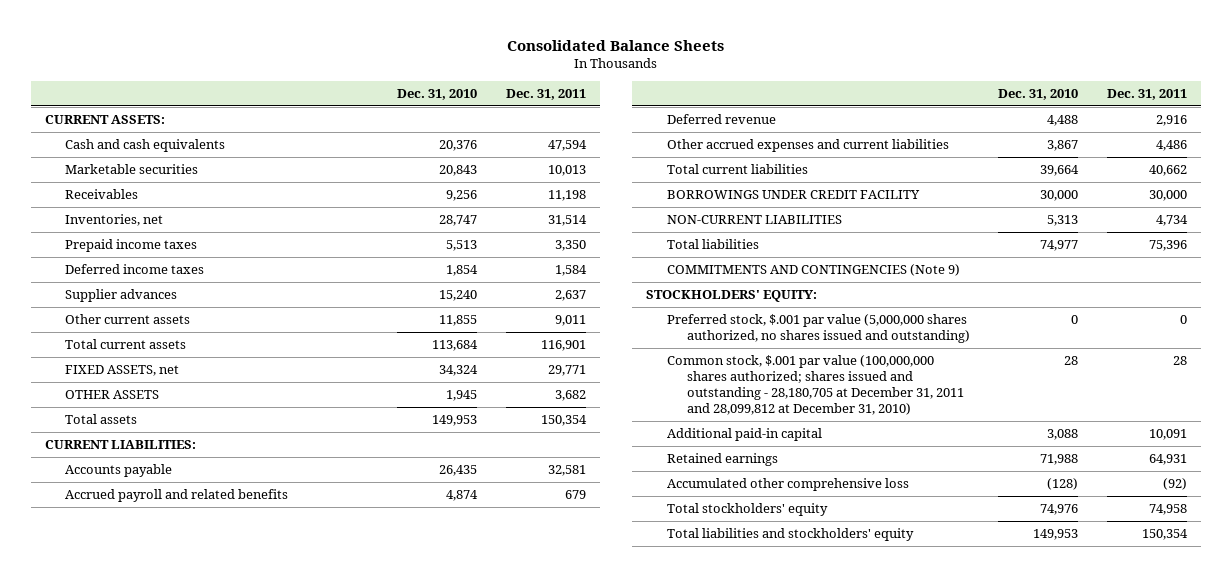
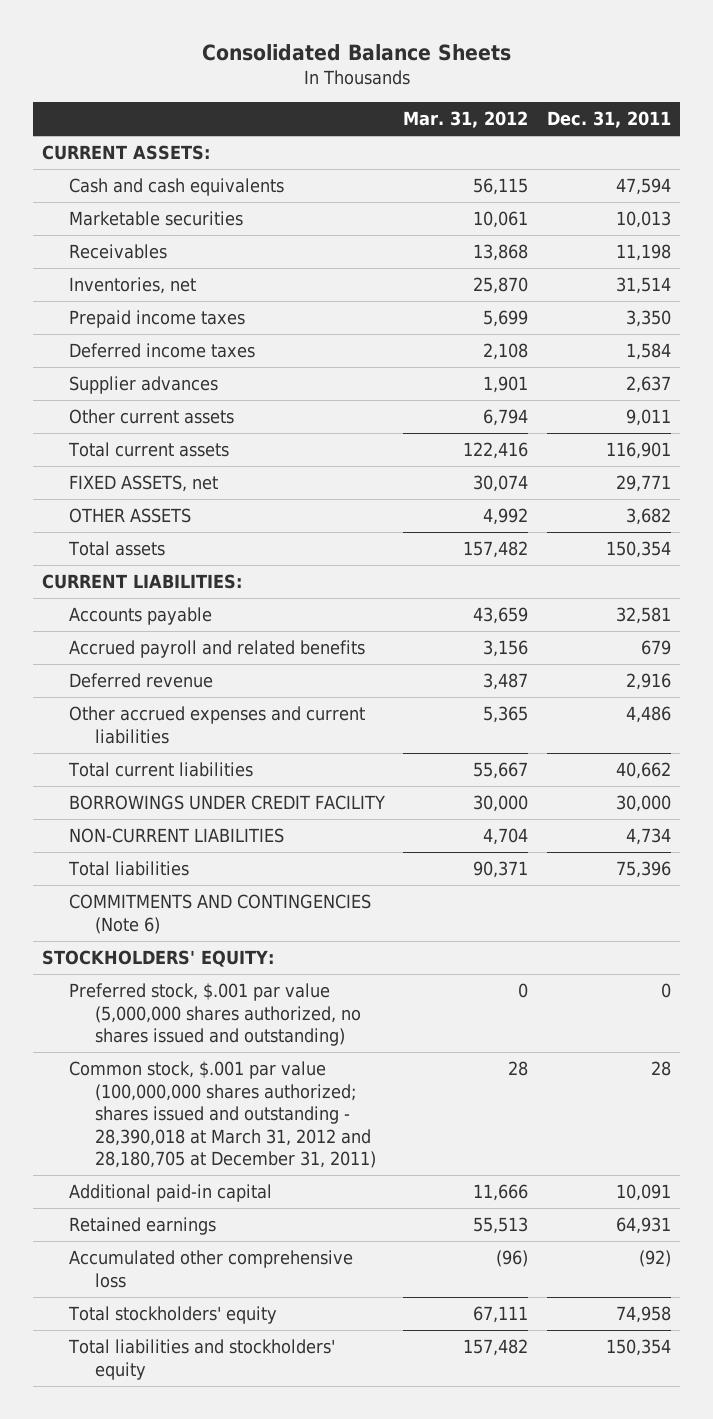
- | Dec. 31, 2010 | Dec. 31, 2011
+ | Mar. 31, 2012 | Dec. 31, 2011
- COMMITMENTS AND CONTINGENCIES (Note 9)
+ COMMITMENTS AND CONTINGENCIES (Note 6)
- Common stock, $.001 par value (100,000,000 shares authorized; shares issued and outstanding - 28,180,705 at December 31, 2011 and 28,099,812 at December 31, 2010) | 28 | 28
+ Common stock, $.001 par value (100,000,000 shares authorized; shares issued and outstanding - 28,390,018 at March 31, 2012 and 28,180,705 at December 31, 2011) | 28 | 28

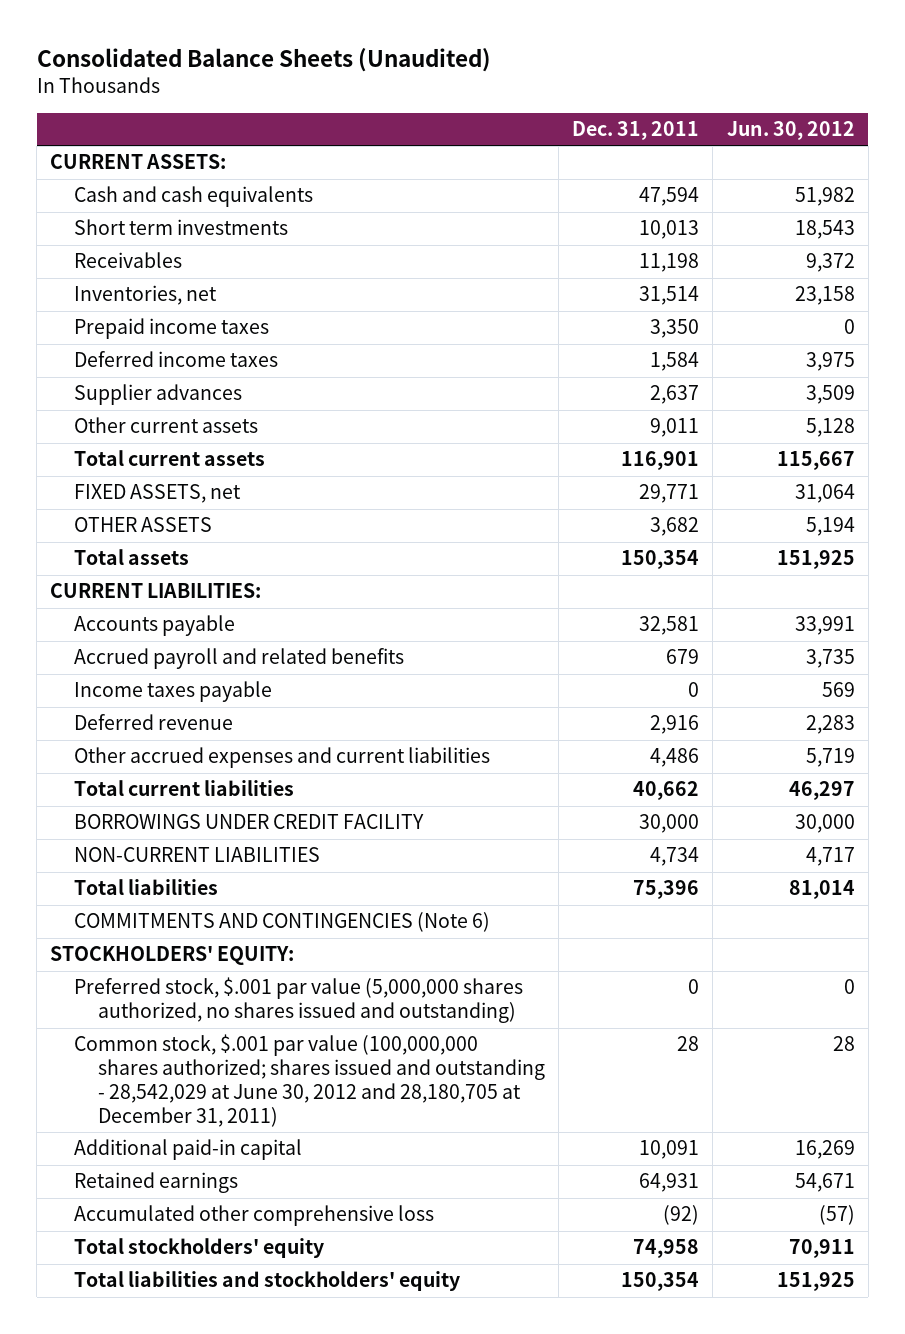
- Consolidated Balance Sheets
+ Consolidated Balance Sheets (Unaudited)
- | Mar. 31, 2012 | Dec. 31, 2011
+ | Dec. 31, 2011 | Jun. 30, 2012
- Marketable securities | 10,061 | 10,013
+ Short term investments | 10,013 | 18,543
+ Income taxes payable | 0 | 569
- Common stock, $.001 par value (100,000,000 shares authorized; shares issued and outstanding - 28,390,018 at March 31, 2012 and 28,180,705 at December 31, 2011) | 28 | 28
+ Common stock, $.001 par value (100,000,000 shares authorized; shares issued and outstanding - 28,542,029 at June 30, 2012 and 28,180,705 at December 31, 2011) | 28 | 28

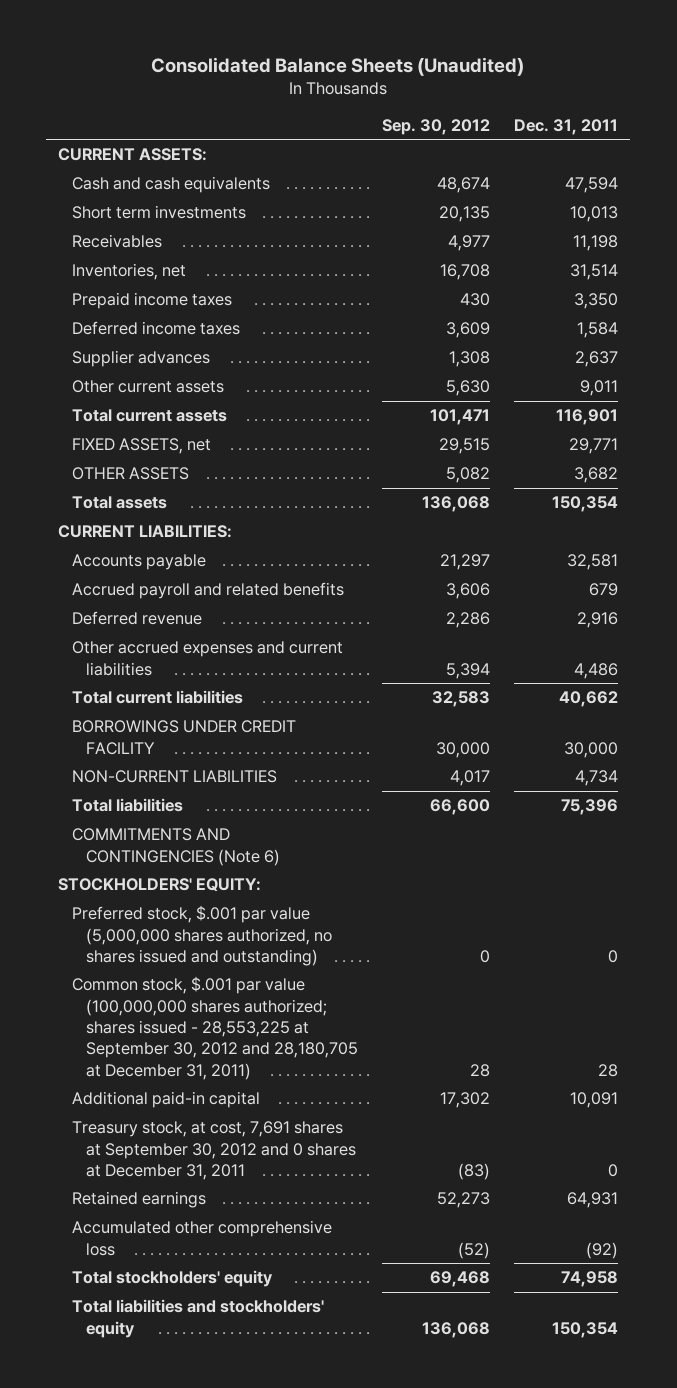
- | Dec. 31, 2011 | Jun. 30, 2012
+ | Sep. 30, 2012 | Dec. 31, 2011
- Income taxes payable | 0 | 569
- Common stock, $.001 par value (100,000,000 shares authorized; shares issued and outstanding - 28,542,029 at June 30, 2012 and 28,180,705 at December 31, 2011) | 28 | 28
+ Common stock, $.001 par value (100,000,000 shares authorized; shares issued - 28,553,225 at September 30, 2012 and 28,180,705 at December 31, 2011) | 28 | 28
+ Treasury stock, at cost, 7,691 shares at September 30, 2012 and 0 shares at December 31, 2011 | (83) | 0

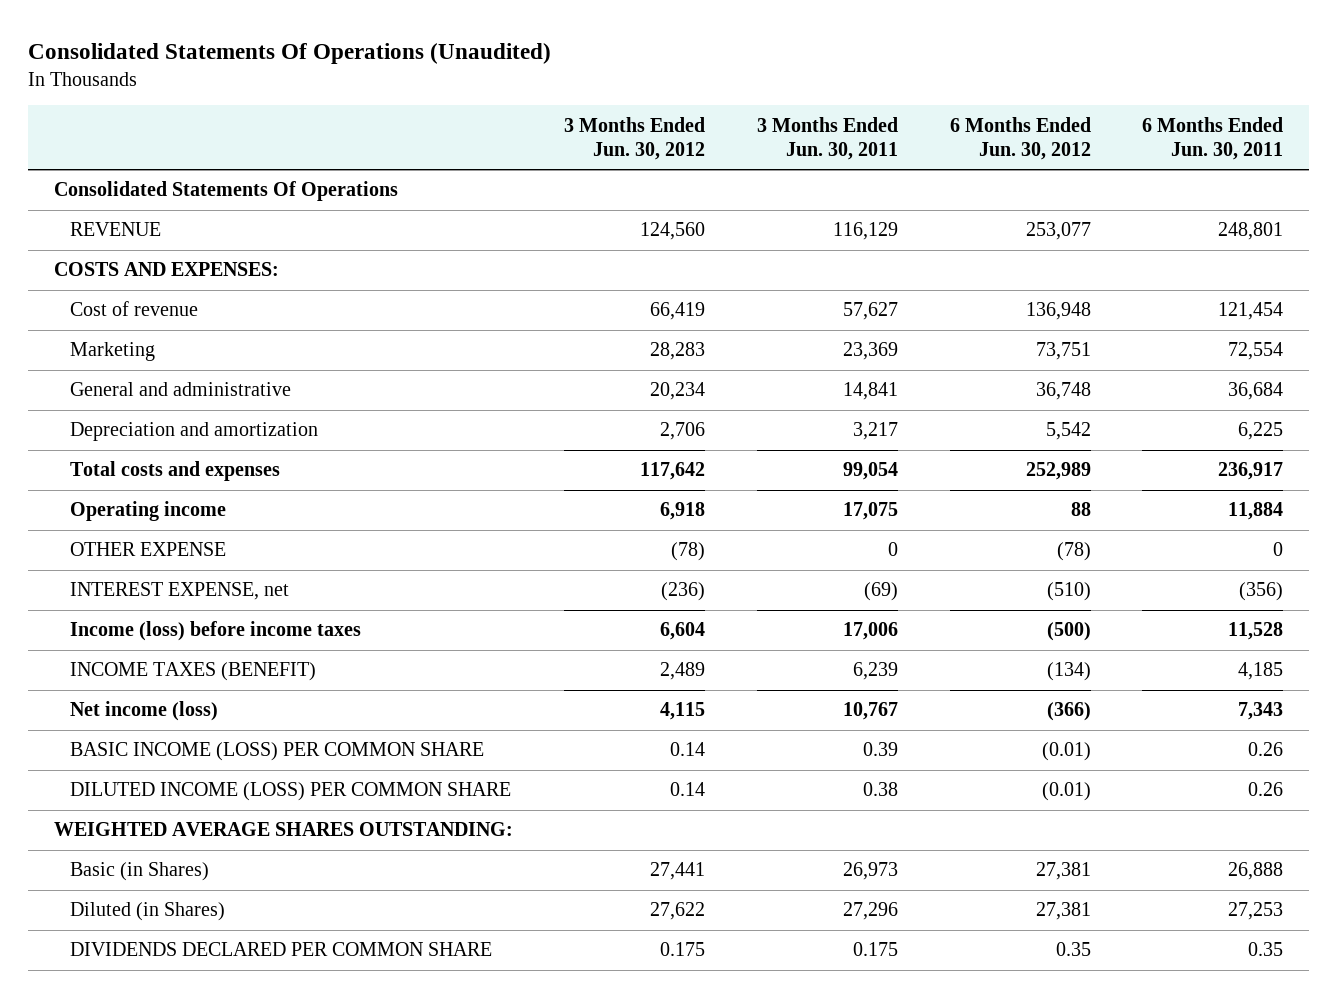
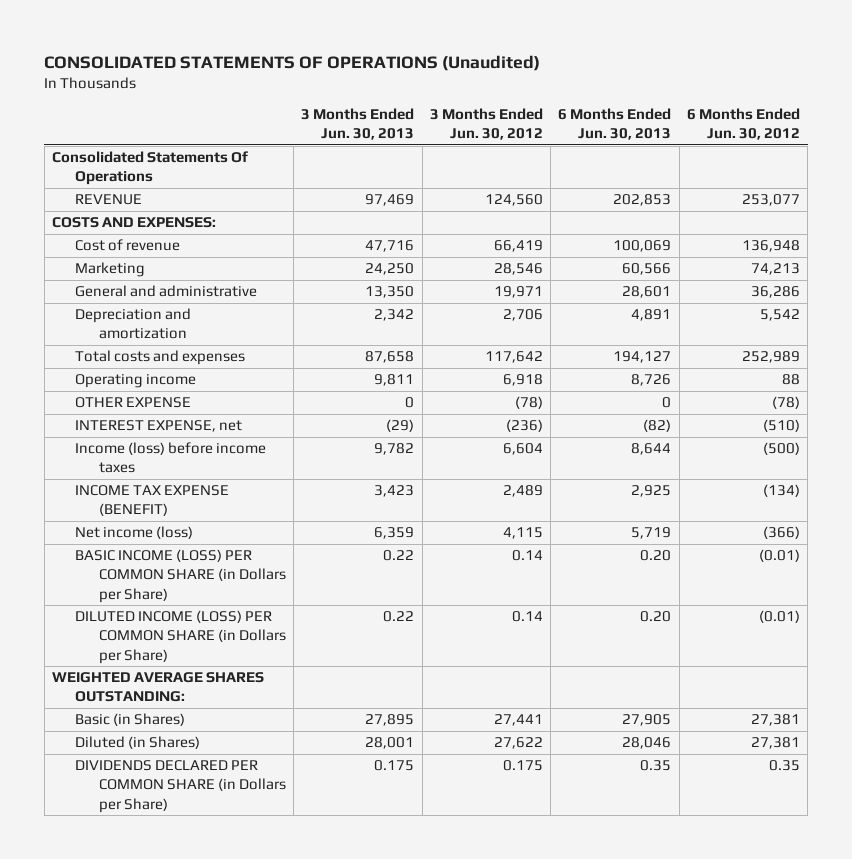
- Consolidated Statements Of Operations (Unaudited)
+ CONSOLIDATED STATEMENTS OF OPERATIONS (Unaudited)
- | 3 Months Ended Jun. 30, 2012 | 3 Months Ended Jun. 30, 2011 | 6 Months Ended Jun. 30, 2012 | 6 Months Ended Jun. 30, 2011
+ | 3 Months Ended Jun. 30, 2013 | 3 Months Ended Jun. 30, 2012 | 6 Months Ended Jun. 30, 2013 | 6 Months Ended Jun. 30, 2012
- Marketing | 28,283 | 23,369 | 73,751 | 72,554
- General and administrative | 20,234 | 14,841 | 36,748 | 36,684
+ Marketing | 24,250 | 28,546 | 60,566 | 74,213
+ General and administrative | 13,350 | 19,971 | 28,601 | 36,286
- INCOME TAXES (BENEFIT) | 2,489 | 6,239 | (134) | 4,185
+ INCOME TAX EXPENSE (BENEFIT) | 3,423 | 2,489 | 2,925 | (134)
- BASIC INCOME (LOSS) PER COMMON SHARE | 0.14 | 0.39 | (0.01) | 0.26
- DILUTED INCOME (LOSS) PER COMMON SHARE | 0.14 | 0.38 | (0.01) | 0.26
+ BASIC INCOME (LOSS) PER COMMON SHARE (in Dollars per Share) | 0.22 | 0.14 | 0.20 | (0.01)
+ DILUTED INCOME (LOSS) PER COMMON SHARE (in Dollars per Share) | 0.22 | 0.14 | 0.20 | (0.01)
- DIVIDENDS DECLARED PER COMMON SHARE | 0.175 | 0.175 | 0.35 | 0.35
+ DIVIDENDS DECLARED PER COMMON SHARE (in Dollars per Share) | 0.175 | 0.175 | 0.35 | 0.35

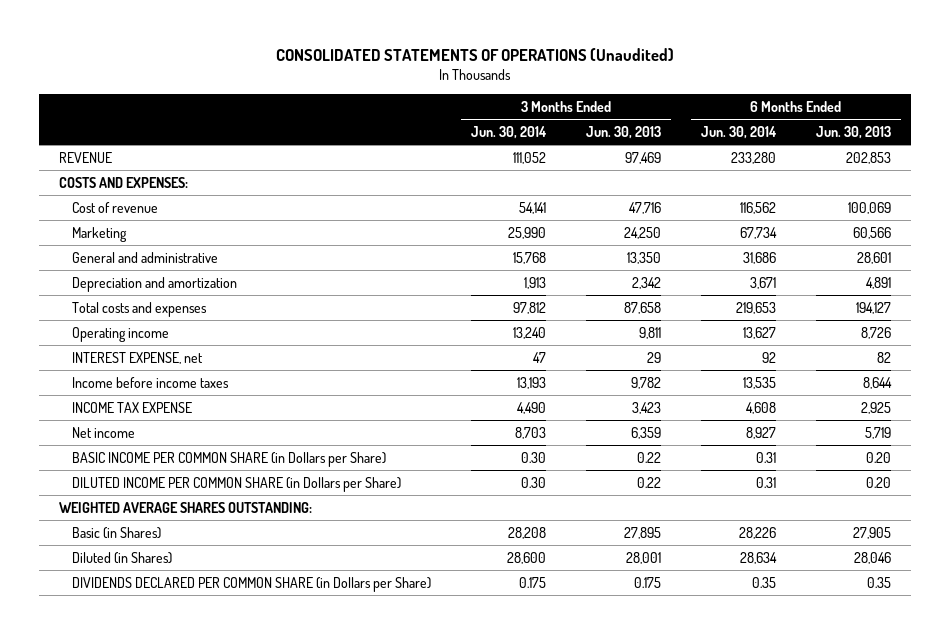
- | 3 Months Ended Jun. 30, 2013 | 3 Months Ended Jun. 30, 2012 | 6 Months Ended Jun. 30, 2013 | 6 Months Ended Jun. 30, 2012
+ | 3 Months Ended Jun. 30, 2014 | 3 Months Ended Jun. 30, 2013 | 6 Months Ended Jun. 30, 2014 | 6 Months Ended Jun. 30, 2013
- Consolidated Statements Of Operations
- OTHER EXPENSE | 0 | (78) | 0 | (78)
- INTEREST EXPENSE, net | (29) | (236) | (82) | (510)
- Income (loss) before income taxes | 9,782 | 6,604 | 8,644 | (500)
- INCOME TAX EXPENSE (BENEFIT) | 3,423 | 2,489 | 2,925 | (134)
- Net income (loss) | 6,359 | 4,115 | 5,719 | (366)
- BASIC INCOME (LOSS) PER COMMON SHARE (in Dollars per Share) | 0.22 | 0.14 | 0.20 | (0.01)
- DILUTED INCOME (LOSS) PER COMMON SHARE (in Dollars per Share) | 0.22 | 0.14 | 0.20 | (0.01)
+ INTEREST EXPENSE, net | 47 | 29 | 92 | 82
+ Income before income taxes | 13,193 | 9,782 | 13,535 | 8,644
+ INCOME TAX EXPENSE | 4,490 | 3,423 | 4,608 | 2,925
+ Net income | 8,703 | 6,359 | 8,927 | 5,719
+ BASIC INCOME PER COMMON SHARE (in Dollars per Share) | 0.30 | 0.22 | 0.31 | 0.20
+ DILUTED INCOME PER COMMON SHARE (in Dollars per Share) | 0.30 | 0.22 | 0.31 | 0.20

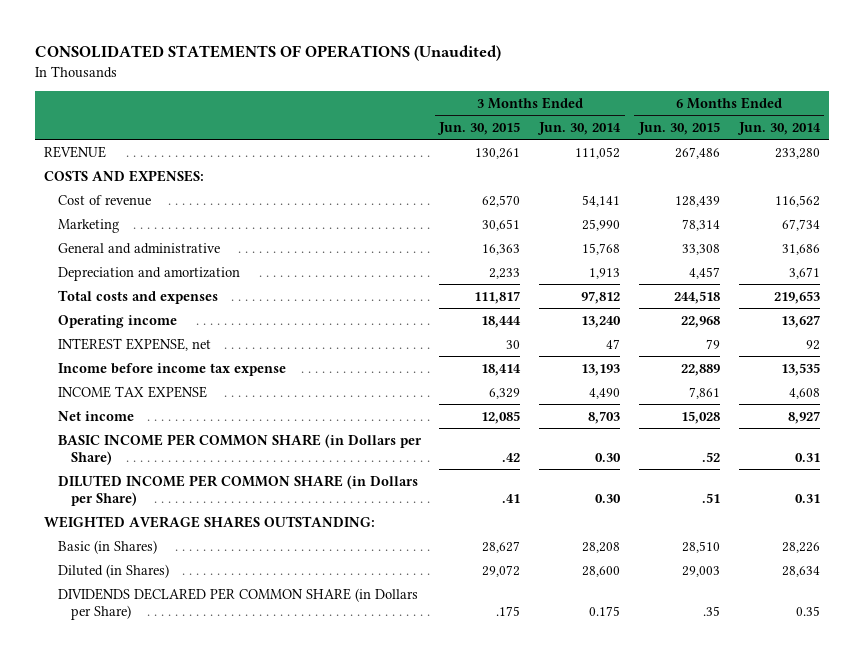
- | 3 Months Ended Jun. 30, 2014 | 3 Months Ended Jun. 30, 2013 | 6 Months Ended Jun. 30, 2014 | 6 Months Ended Jun. 30, 2013
+ | 3 Months Ended Jun. 30, 2015 | 3 Months Ended Jun. 30, 2014 | 6 Months Ended Jun. 30, 2015 | 6 Months Ended Jun. 30, 2014
- Income before income taxes | 13,193 | 9,782 | 13,535 | 8,644
+ Income before income tax expense | 18,414 | 13,193 | 22,889 | 13,535

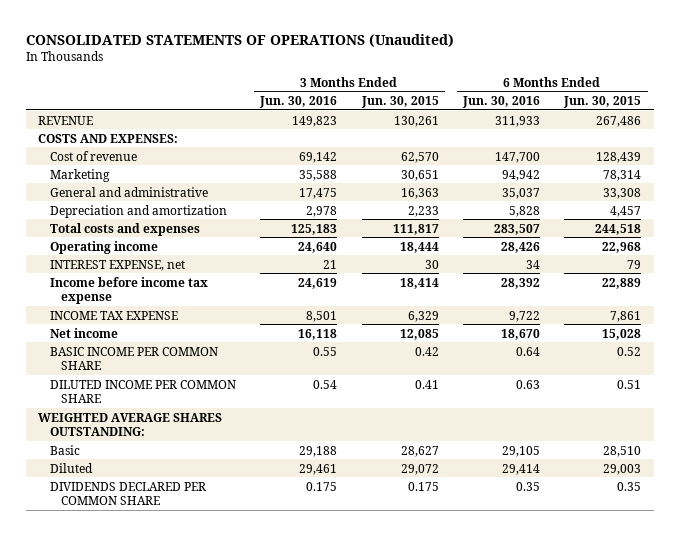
- | 3 Months Ended Jun. 30, 2015 | 3 Months Ended Jun. 30, 2014 | 6 Months Ended Jun. 30, 2015 | 6 Months Ended Jun. 30, 2014
+ | 3 Months Ended Jun. 30, 2016 | 3 Months Ended Jun. 30, 2015 | 6 Months Ended Jun. 30, 2016 | 6 Months Ended Jun. 30, 2015
- BASIC INCOME PER COMMON SHARE (in Dollars per Share) | .42 | 0.30 | .52 | 0.31
- DILUTED INCOME PER COMMON SHARE (in Dollars per Share) | .41 | 0.30 | .51 | 0.31
+ BASIC INCOME PER COMMON SHARE | 0.55 | 0.42 | 0.64 | 0.52
+ DILUTED INCOME PER COMMON SHARE | 0.54 | 0.41 | 0.63 | 0.51
- Basic (in Shares) | 28,627 | 28,208 | 28,510 | 28,226
- Diluted (in Shares) | 29,072 | 28,600 | 29,003 | 28,634
- DIVIDENDS DECLARED PER COMMON SHARE (in Dollars per Share) | .175 | 0.175 | .35 | 0.35
+ Basic | 29,188 | 28,627 | 29,105 | 28,510
+ Diluted | 29,461 | 29,072 | 29,414 | 29,003
+ DIVIDENDS DECLARED PER COMMON SHARE | 0.175 | 0.175 | 0.35 | 0.35

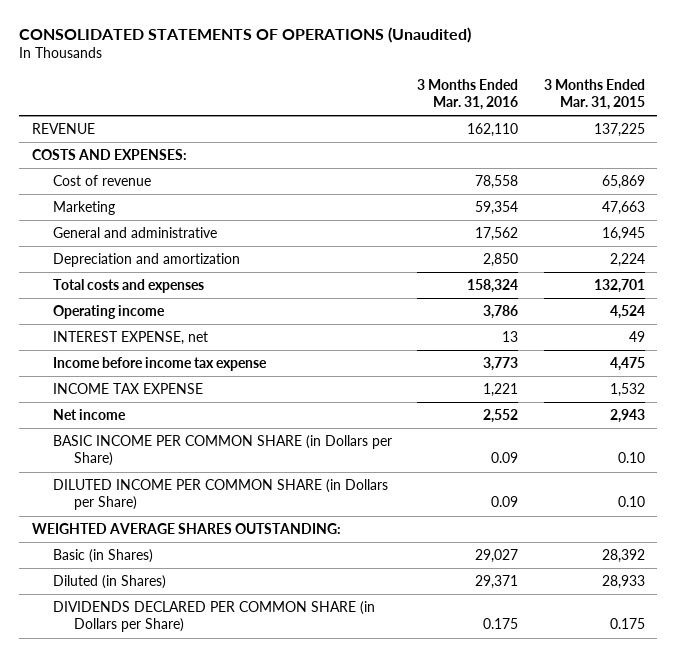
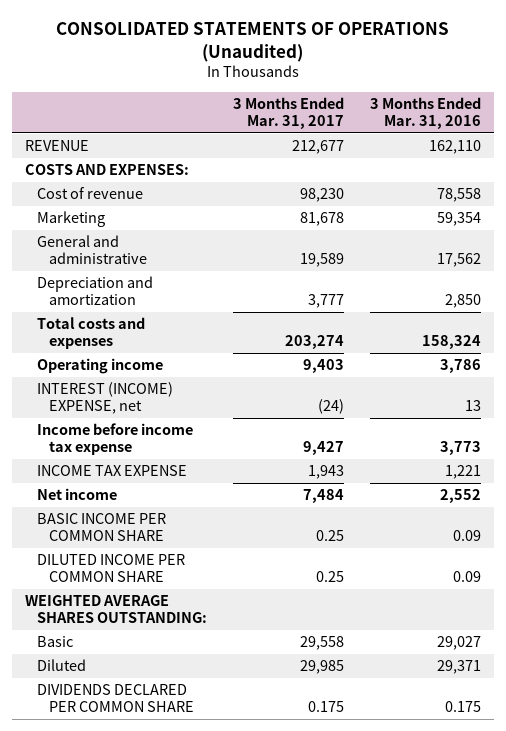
- | 3 Months Ended Mar. 31, 2016 | 3 Months Ended Mar. 31, 2015
+ | 3 Months Ended Mar. 31, 2017 | 3 Months Ended Mar. 31, 2016
- INTEREST EXPENSE, net | 13 | 49
+ INTEREST (INCOME) EXPENSE, net | (24) | 13
- BASIC INCOME PER COMMON SHARE (in Dollars per Share) | 0.09 | 0.10
- DILUTED INCOME PER COMMON SHARE (in Dollars per Share) | 0.09 | 0.10
+ BASIC INCOME PER COMMON SHARE | 0.25 | 0.09
+ DILUTED INCOME PER COMMON SHARE | 0.25 | 0.09
- Basic (in Shares) | 29,027 | 28,392
- Diluted (in Shares) | 29,371 | 28,933
- DIVIDENDS DECLARED PER COMMON SHARE (in Dollars per Share) | 0.175 | 0.175
+ Basic | 29,558 | 29,027
+ Diluted | 29,985 | 29,371
+ DIVIDENDS DECLARED PER COMMON SHARE | 0.175 | 0.175

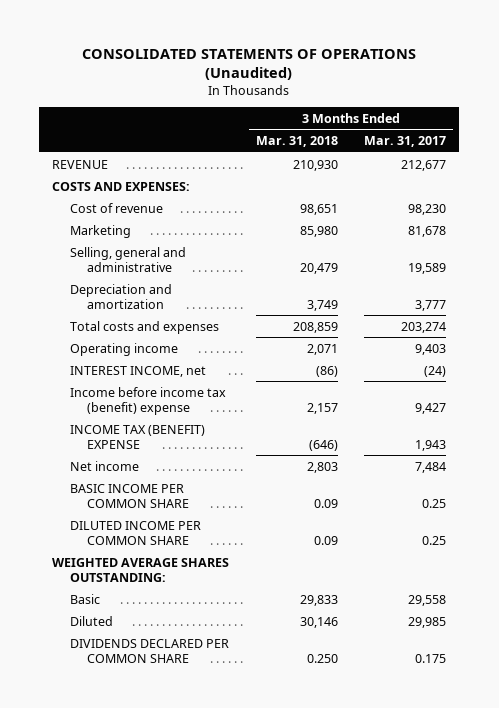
- | 3 Months Ended Mar. 31, 2017 | 3 Months Ended Mar. 31, 2016
+ | 3 Months Ended Mar. 31, 2018 | 3 Months Ended Mar. 31, 2017
- General and administrative | 19,589 | 17,562
+ Selling, general and administrative | 20,479 | 19,589
- INTEREST (INCOME) EXPENSE, net | (24) | 13
- Income before income tax expense | 9,427 | 3,773
- INCOME TAX EXPENSE | 1,943 | 1,221
+ INTEREST INCOME, net | (86) | (24)
+ Income before income tax (benefit) expense | 2,157 | 9,427
+ INCOME TAX (BENEFIT) EXPENSE | (646) | 1,943

